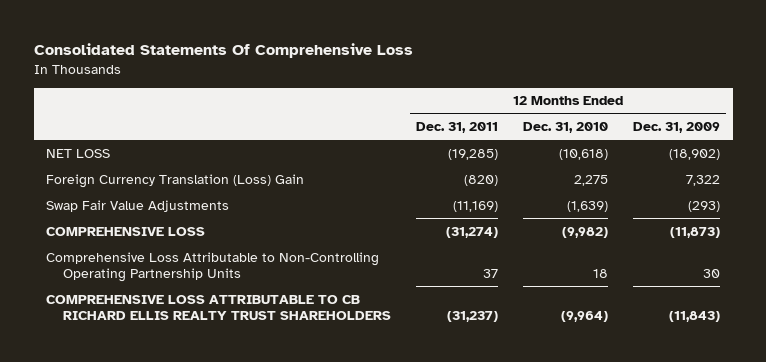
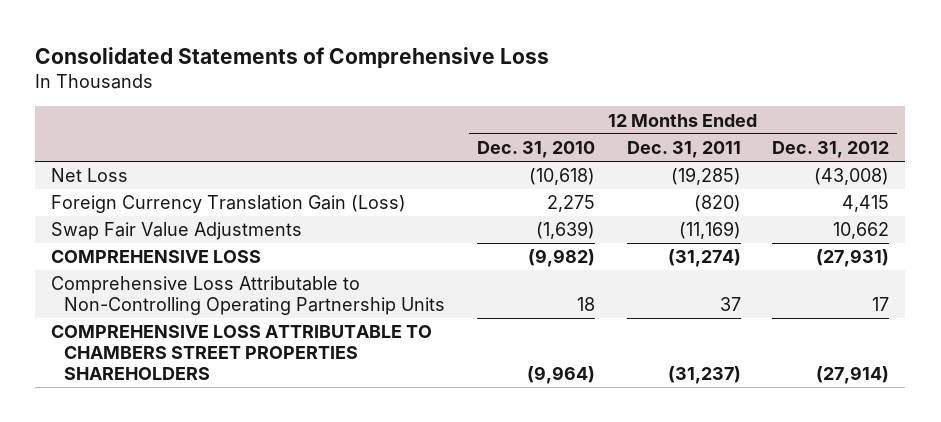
- Consolidated Statements Of Comprehensive Loss
+ Consolidated Statements of Comprehensive Loss
- | 12 Months Ended Dec. 31, 2011 | 12 Months Ended Dec. 31, 2010 | 12 Months Ended Dec. 31, 2009
+ | 12 Months Ended Dec. 31, 2010 | 12 Months Ended Dec. 31, 2011 | 12 Months Ended Dec. 31, 2012
- NET LOSS | (19,285) | (10,618) | (18,902)
- Foreign Currency Translation (Loss) Gain | (820) | 2,275 | 7,322
+ Net Loss | (10,618) | (19,285) | (43,008)
+ Foreign Currency Translation Gain (Loss) | 2,275 | (820) | 4,415
- COMPREHENSIVE LOSS ATTRIBUTABLE TO CB RICHARD ELLIS REALTY TRUST SHAREHOLDERS | (31,237) | (9,964) | (11,843)
+ COMPREHENSIVE LOSS ATTRIBUTABLE TO CHAMBERS STREET PROPERTIES SHAREHOLDERS | (9,964) | (31,237) | (27,914)

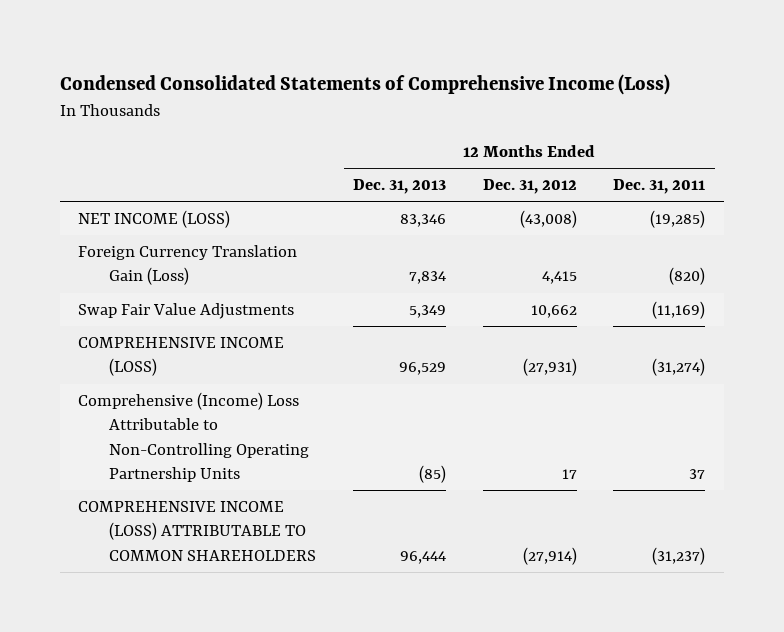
- Consolidated Statements of Comprehensive Loss
+ Condensed Consolidated Statements of Comprehensive Income (Loss)
- | 12 Months Ended Dec. 31, 2010 | 12 Months Ended Dec. 31, 2011 | 12 Months Ended Dec. 31, 2012
+ | 12 Months Ended Dec. 31, 2013 | 12 Months Ended Dec. 31, 2012 | 12 Months Ended Dec. 31, 2011
- Net Loss | (10,618) | (19,285) | (43,008)
+ NET INCOME (LOSS) | 83,346 | (43,008) | (19,285)
- COMPREHENSIVE LOSS | (9,982) | (31,274) | (27,931)
- Comprehensive Loss Attributable to Non-Controlling Operating Partnership Units | 18 | 37 | 17
- COMPREHENSIVE LOSS ATTRIBUTABLE TO CHAMBERS STREET PROPERTIES SHAREHOLDERS | (9,964) | (31,237) | (27,914)
+ COMPREHENSIVE INCOME (LOSS) | 96,529 | (27,931) | (31,274)
+ Comprehensive (Income) Loss Attributable to Non-Controlling Operating Partnership Units | (85) | 17 | 37
+ COMPREHENSIVE INCOME (LOSS) ATTRIBUTABLE TO COMMON SHAREHOLDERS | 96,444 | (27,914) | (31,237)

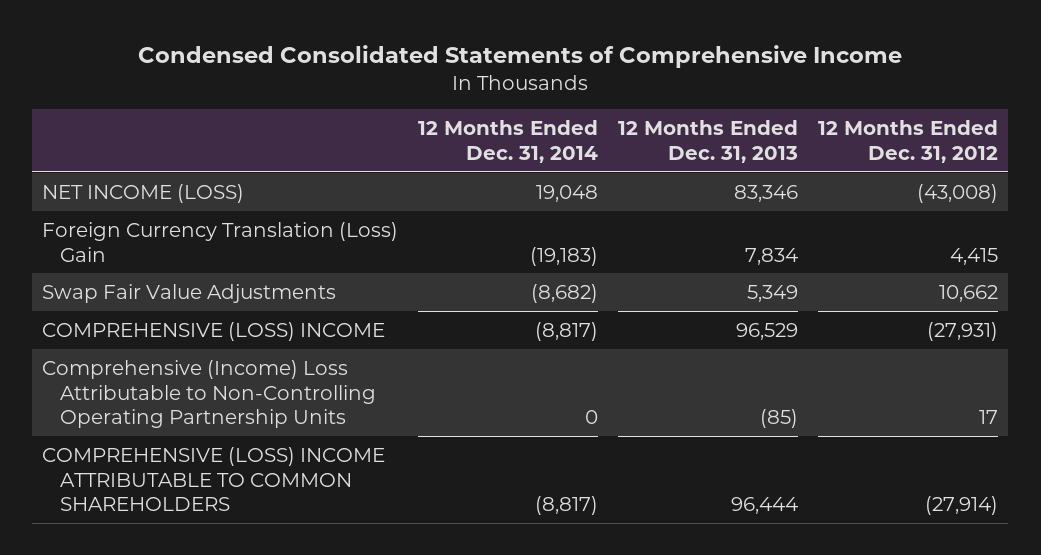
- Condensed Consolidated Statements of Comprehensive Income (Loss)
+ Condensed Consolidated Statements of Comprehensive Income
- | 12 Months Ended Dec. 31, 2013 | 12 Months Ended Dec. 31, 2012 | 12 Months Ended Dec. 31, 2011
+ | 12 Months Ended Dec. 31, 2014 | 12 Months Ended Dec. 31, 2013 | 12 Months Ended Dec. 31, 2012
- Foreign Currency Translation Gain (Loss) | 7,834 | 4,415 | (820)
+ Foreign Currency Translation (Loss) Gain | (19,183) | 7,834 | 4,415
- COMPREHENSIVE INCOME (LOSS) | 96,529 | (27,931) | (31,274)
+ COMPREHENSIVE (LOSS) INCOME | (8,817) | 96,529 | (27,931)
- COMPREHENSIVE INCOME (LOSS) ATTRIBUTABLE TO COMMON SHAREHOLDERS | 96,444 | (27,914) | (31,237)
+ COMPREHENSIVE (LOSS) INCOME ATTRIBUTABLE TO COMMON SHAREHOLDERS | (8,817) | 96,444 | (27,914)

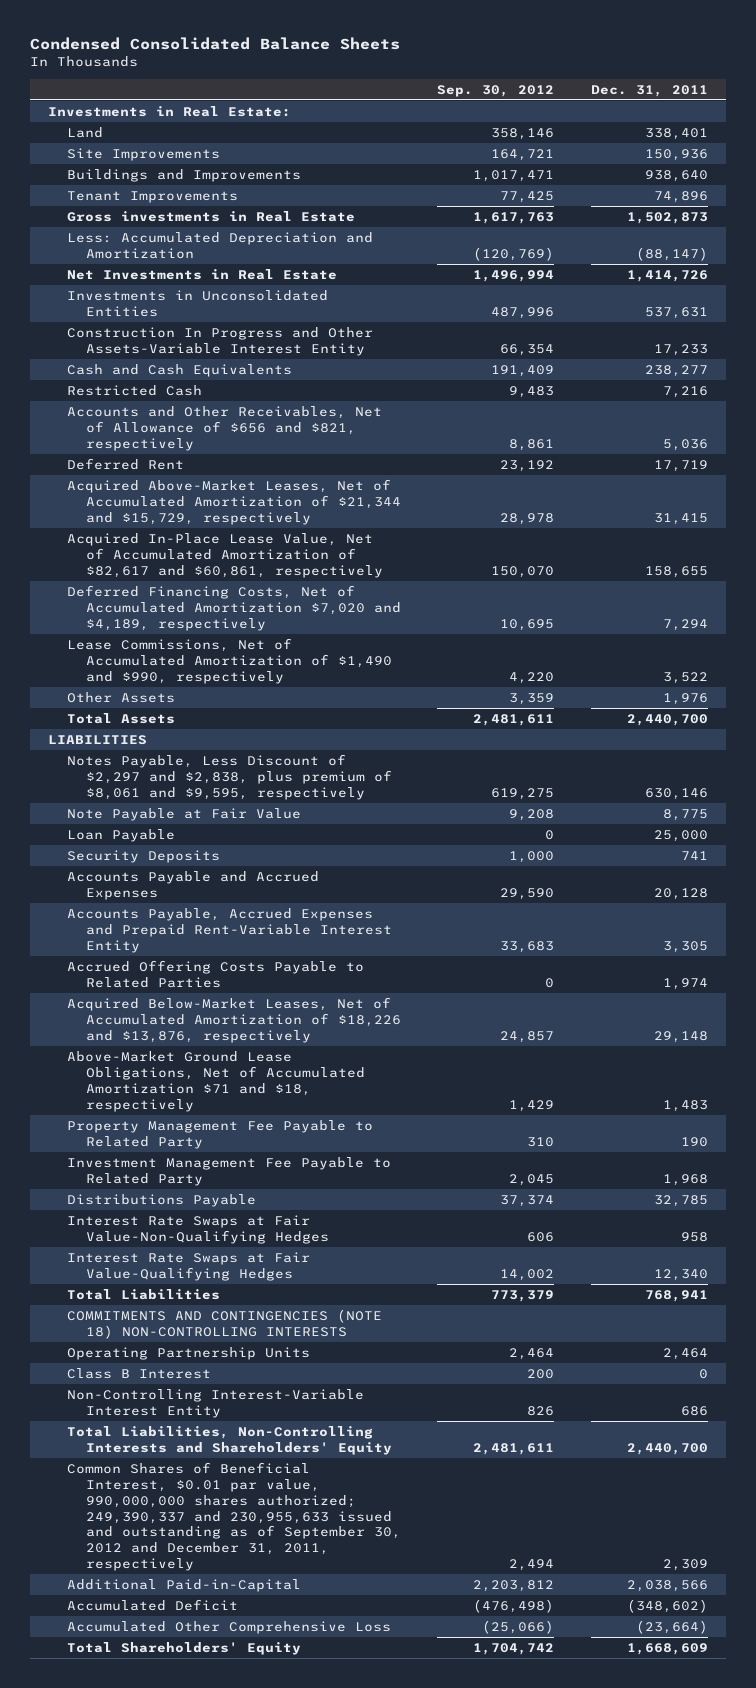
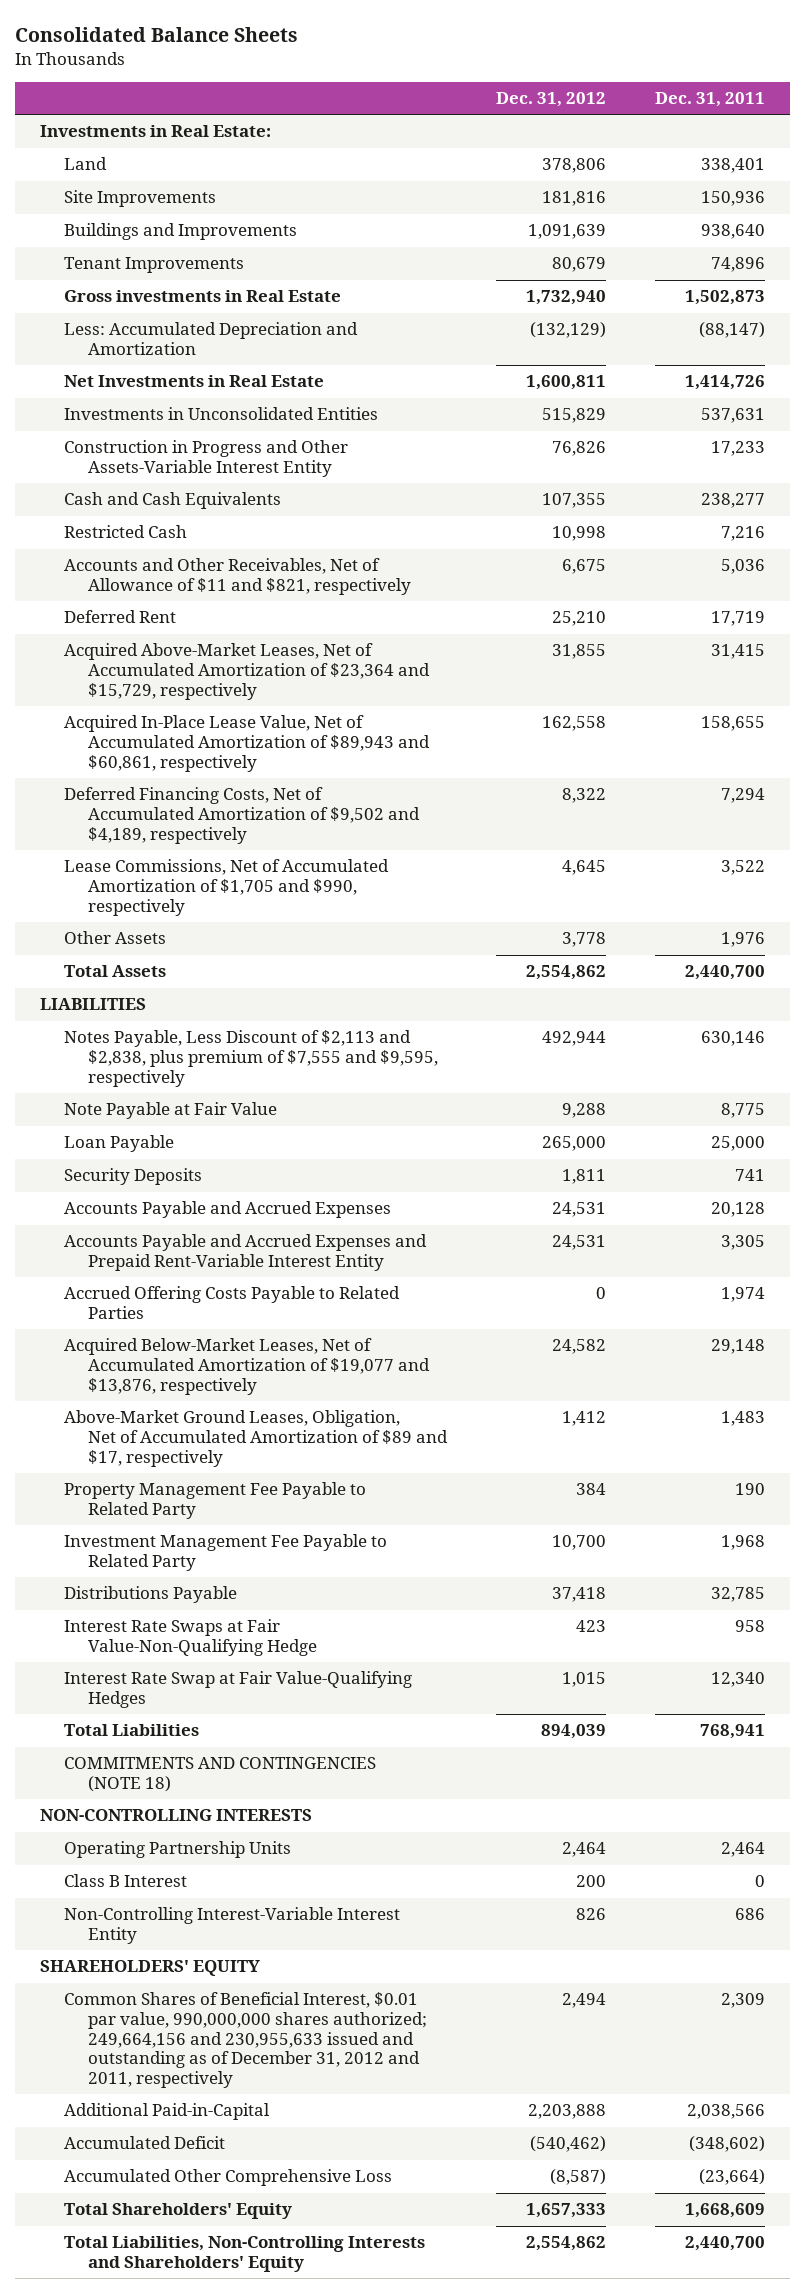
- Condensed Consolidated Balance Sheets
+ Consolidated Balance Sheets
- | Sep. 30, 2012 | Dec. 31, 2011
+ | Dec. 31, 2012 | Dec. 31, 2011
- Construction In Progress and Other Assets-Variable Interest Entity | 66,354 | 17,233
+ Construction in Progress and Other Assets-Variable Interest Entity | 76,826 | 17,233
- Accounts and Other Receivables, Net of Allowance of $656 and $821, respectively | 8,861 | 5,036
+ Accounts and Other Receivables, Net of Allowance of $11 and $821, respectively | 6,675 | 5,036
- Acquired Above-Market Leases, Net of Accumulated Amortization of $21,344 and $15,729, respectively | 28,978 | 31,415
- Acquired In-Place Lease Value, Net of Accumulated Amortization of $82,617 and $60,861, respectively | 150,070 | 158,655
- Deferred Financing Costs, Net of Accumulated Amortization $7,020 and $4,189, respectively | 10,695 | 7,294
- Lease Commissions, Net of Accumulated Amortization of $1,490 and $990, respectively | 4,220 | 3,522
+ Acquired Above-Market Leases, Net of Accumulated Amortization of $23,364 and $15,729, respectively | 31,855 | 31,415
+ Acquired In-Place Lease Value, Net of Accumulated Amortization of $89,943 and $60,861, respectively | 162,558 | 158,655
+ Deferred Financing Costs, Net of Accumulated Amortization of $9,502 and $4,189, respectively | 8,322 | 7,294
+ Lease Commissions, Net of Accumulated Amortization of $1,705 and $990, respectively | 4,645 | 3,522
- Notes Payable, Less Discount of $2,297 and $2,838, plus premium of $8,061 and $9,595, respectively | 619,275 | 630,146
+ Notes Payable, Less Discount of $2,113 and $2,838, plus premium of $7,555 and $9,595, respectively | 492,944 | 630,146
- Accounts Payable, Accrued Expenses and Prepaid Rent-Variable Interest Entity | 33,683 | 3,305
+ Accounts Payable and Accrued Expenses and Prepaid Rent-Variable Interest Entity | 24,531 | 3,305
- Acquired Below-Market Leases, Net of Accumulated Amortization of $18,226 and $13,876, respectively | 24,857 | 29,148
- Above-Market Ground Lease Obligations, Net of Accumulated Amortization $71 and $18, respectively | 1,429 | 1,483
+ Acquired Below-Market Leases, Net of Accumulated Amortization of $19,077 and $13,876, respectively | 24,582 | 29,148
+ Above-Market Ground Leases, Obligation, Net of Accumulated Amortization of $89 and $17, respectively | 1,412 | 1,483
- Interest Rate Swaps at Fair Value-Non-Qualifying Hedges | 606 | 958
- Interest Rate Swaps at Fair Value-Qualifying Hedges | 14,002 | 12,340
+ Interest Rate Swaps at Fair Value-Non-Qualifying Hedge | 423 | 958
+ Interest Rate Swap at Fair Value-Qualifying Hedges | 1,015 | 12,340
- COMMITMENTS AND CONTINGENCIES (NOTE 18) NON-CONTROLLING INTERESTS
+ COMMITMENTS AND CONTINGENCIES (NOTE 18)
+ NON-CONTROLLING INTERESTS
- Common Shares of Beneficial Interest, $0.01 par value, 990,000,000 shares authorized; 249,390,337 and 230,955,633 issued and outstanding as of September 30, 2012 and December 31, 2011, respectively | 2,494 | 2,309
+ SHAREHOLDERS' EQUITY
+ Common Shares of Beneficial Interest, $0.01 par value, 990,000,000 shares authorized; 249,664,156 and 230,955,633 issued and outstanding as of December 31, 2012 and 2011, respectively | 2,494 | 2,309
moved down: Total Liabilities, Non-Controlling Interests and Shareholders' Equity | 2,554,862 | 2,440,700

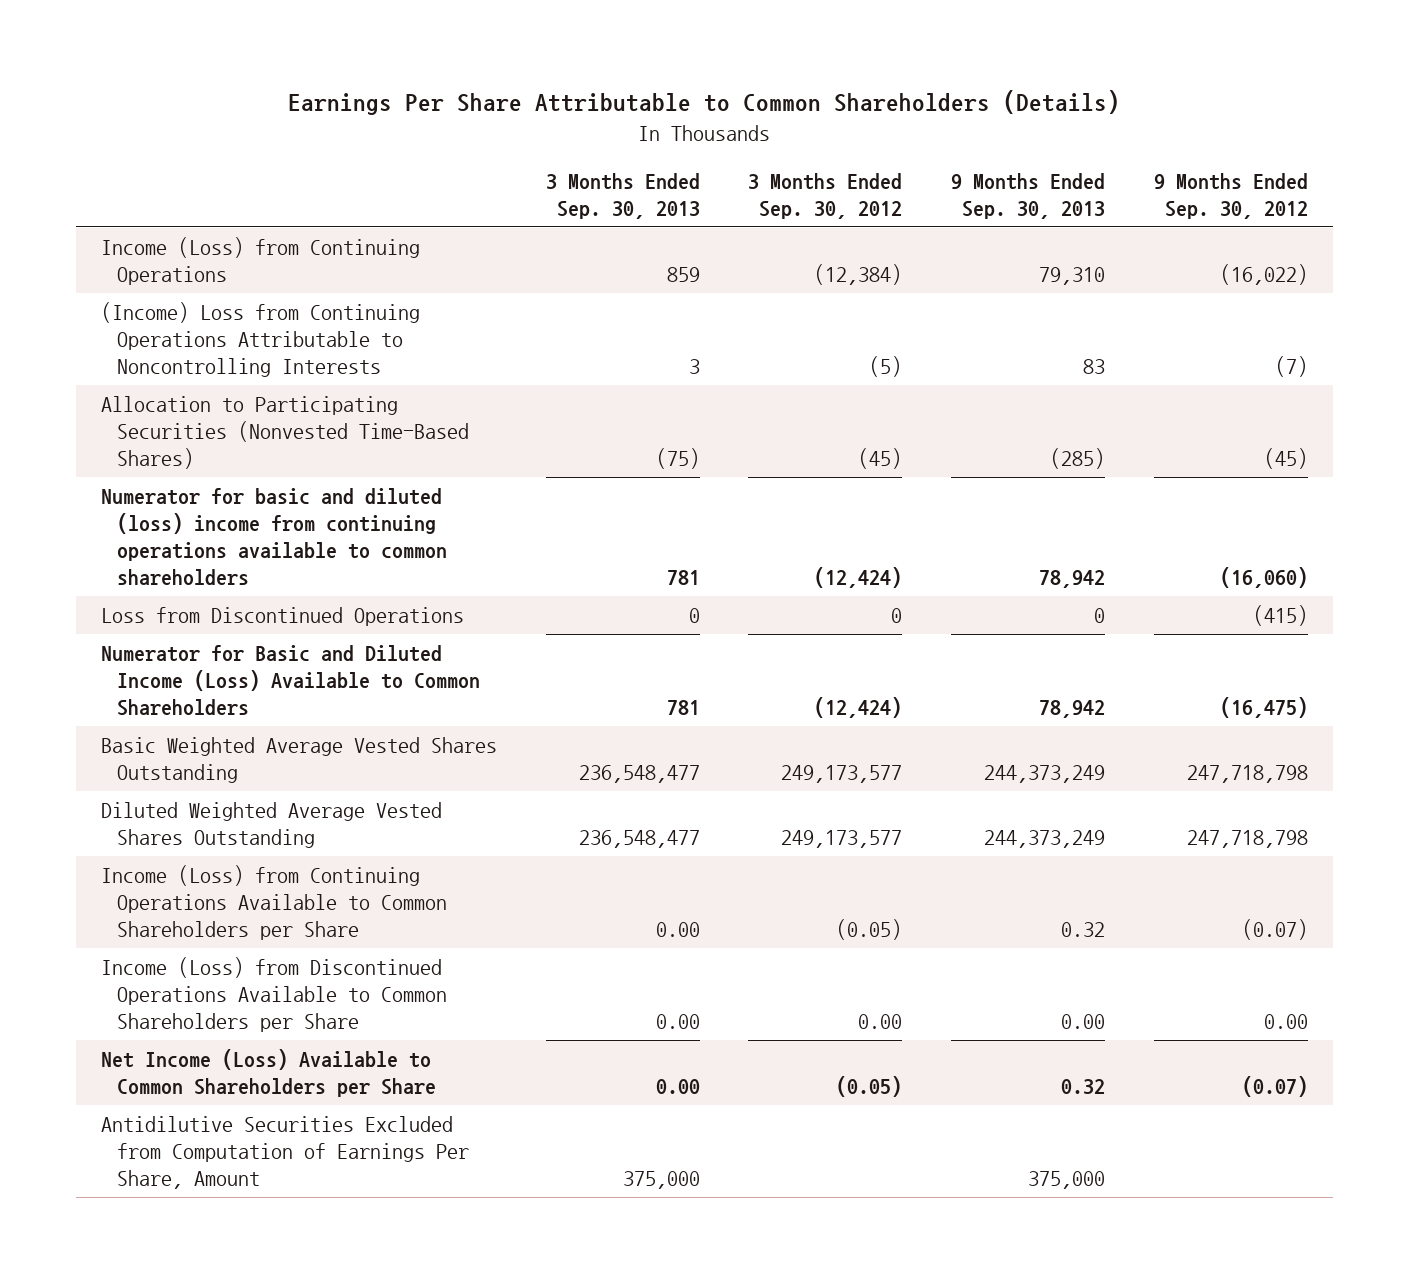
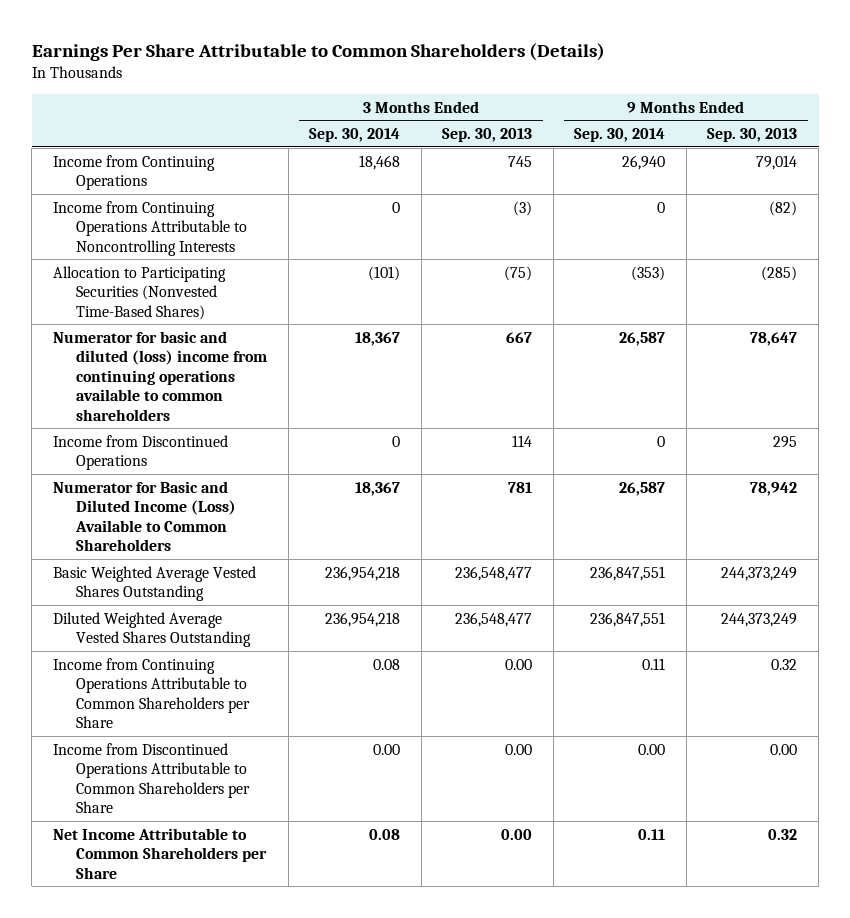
- | 3 Months Ended Sep. 30, 2013 | 3 Months Ended Sep. 30, 2012 | 9 Months Ended Sep. 30, 2013 | 9 Months Ended Sep. 30, 2012
+ | 3 Months Ended Sep. 30, 2014 | 3 Months Ended Sep. 30, 2013 | 9 Months Ended Sep. 30, 2014 | 9 Months Ended Sep. 30, 2013
- Income (Loss) from Continuing Operations | 859 | (12,384) | 79,310 | (16,022)
- (Income) Loss from Continuing Operations Attributable to Noncontrolling Interests | 3 | (5) | 83 | (7)
+ Income from Continuing Operations | 18,468 | 745 | 26,940 | 79,014
+ Income from Continuing Operations Attributable to Noncontrolling Interests | 0 | (3) | 0 | (82)
- Numerator for basic and diluted (loss) income from continuing operations available to common shareholders | 781 | (12,424) | 78,942 | (16,060)
- Loss from Discontinued Operations | 0 | 0 | 0 | (415)
+ Numerator for basic and diluted (loss) income from continuing operations available to common shareholders | 18,367 | 667 | 26,587 | 78,647
+ Income from Discontinued Operations | 0 | 114 | 0 | 295
- Income (Loss) from Continuing Operations Available to Common Shareholders per Share | 0.00 | (0.05) | 0.32 | (0.07)
- Income (Loss) from Discontinued Operations Available to Common Shareholders per Share | 0.00 | 0.00 | 0.00 | 0.00
- Net Income (Loss) Available to Common Shareholders per Share | 0.00 | (0.05) | 0.32 | (0.07)
- Antidilutive Securities Excluded from Computation of Earnings Per Share, Amount | 375,000 | | 375,000 |
+ Income from Continuing Operations Attributable to Common Shareholders per Share | 0.08 | 0.00 | 0.11 | 0.32
+ Income from Discontinued Operations Attributable to Common Shareholders per Share | 0.00 | 0.00 | 0.00 | 0.00
+ Net Income Attributable to Common Shareholders per Share | 0.08 | 0.00 | 0.11 | 0.32

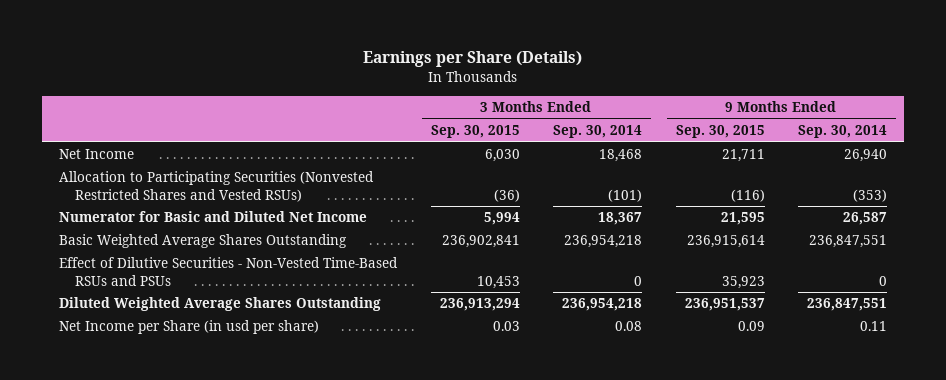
- Earnings Per Share Attributable to Common Shareholders (Details)
+ Earnings per Share (Details)
- | 3 Months Ended Sep. 30, 2014 | 3 Months Ended Sep. 30, 2013 | 9 Months Ended Sep. 30, 2014 | 9 Months Ended Sep. 30, 2013
+ | 3 Months Ended Sep. 30, 2015 | 3 Months Ended Sep. 30, 2014 | 9 Months Ended Sep. 30, 2015 | 9 Months Ended Sep. 30, 2014
- Income from Continuing Operations | 18,468 | 745 | 26,940 | 79,014
- Income from Continuing Operations Attributable to Noncontrolling Interests | 0 | (3) | 0 | (82)
- Allocation to Participating Securities (Nonvested Time-Based Shares) | (101) | (75) | (353) | (285)
- Numerator for basic and diluted (loss) income from continuing operations available to common shareholders | 18,367 | 667 | 26,587 | 78,647
- Income from Discontinued Operations | 0 | 114 | 0 | 295
- Numerator for Basic and Diluted Income (Loss) Available to Common Shareholders | 18,367 | 781 | 26,587 | 78,942
- Basic Weighted Average Vested Shares Outstanding | 236,954,218 | 236,548,477 | 236,847,551 | 244,373,249
- Diluted Weighted Average Vested Shares Outstanding | 236,954,218 | 236,548,477 | 236,847,551 | 244,373,249
- Income from Continuing Operations Attributable to Common Shareholders per Share | 0.08 | 0.00 | 0.11 | 0.32
- Income from Discontinued Operations Attributable to Common Shareholders per Share | 0.00 | 0.00 | 0.00 | 0.00
- Net Income Attributable to Common Shareholders per Share | 0.08 | 0.00 | 0.11 | 0.32
+ Net Income | 6,030 | 18,468 | 21,711 | 26,940
+ Allocation to Participating Securities (Nonvested Restricted Shares and Vested RSUs) | (36) | (101) | (116) | (353)
+ Numerator for Basic and Diluted Net Income | 5,994 | 18,367 | 21,595 | 26,587
+ Basic Weighted Average Shares Outstanding | 236,902,841 | 236,954,218 | 236,915,614 | 236,847,551
+ Effect of Dilutive Securities - Non-Vested Time-Based RSUs and PSUs | 10,453 | 0 | 35,923 | 0
+ Diluted Weighted Average Shares Outstanding | 236,913,294 | 236,954,218 | 236,951,537 | 236,847,551
+ Net Income per Share (in usd per share) | 0.03 | 0.08 | 0.09 | 0.11

